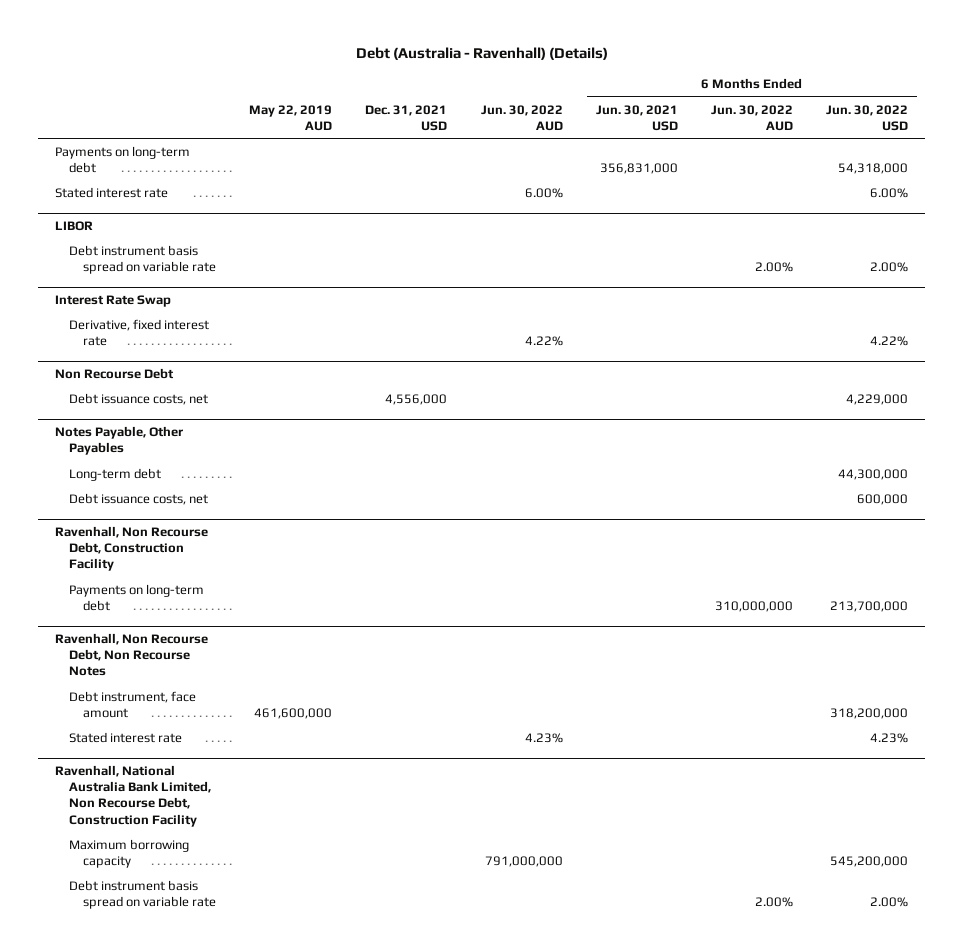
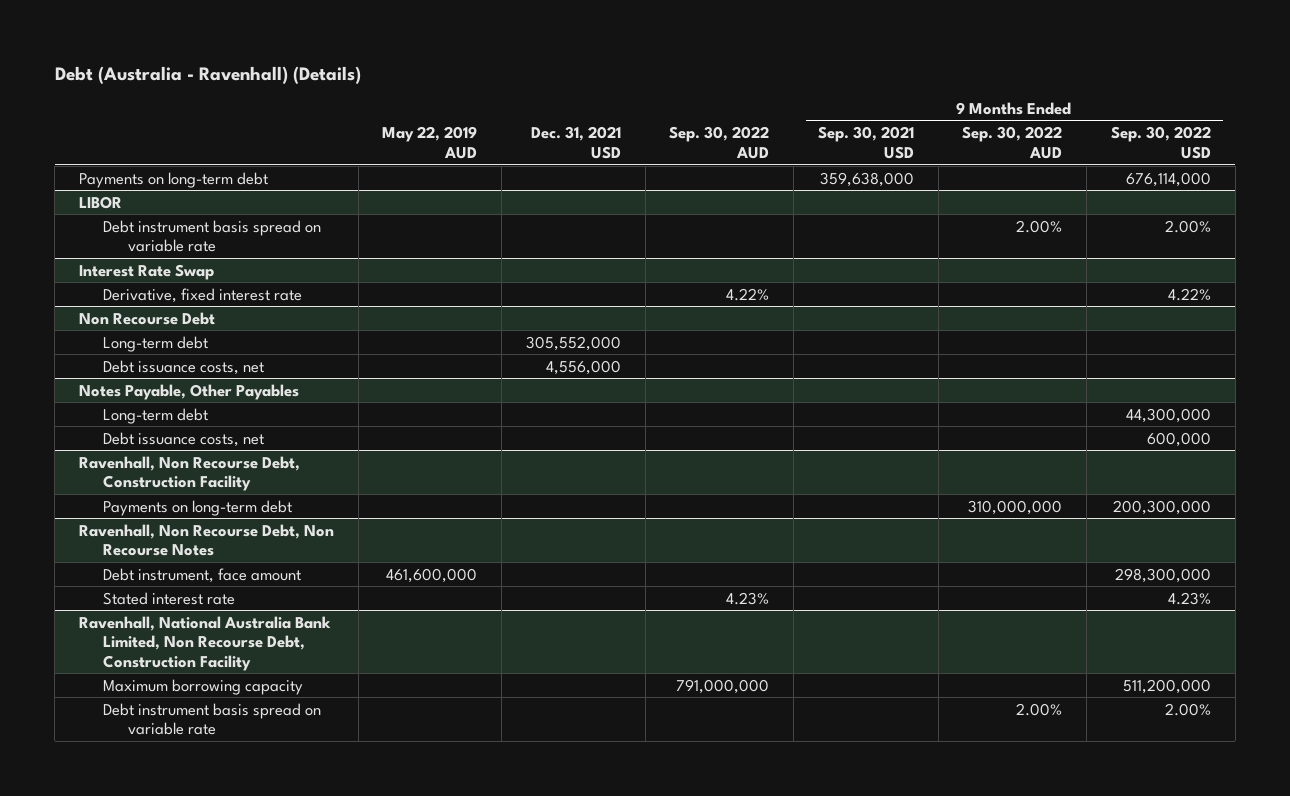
- | May 22, 2019 AUD | Dec. 31, 2021 USD | Jun. 30, 2022 AUD | 6 Months Ended Jun. 30, 2021 USD | 6 Months Ended Jun. 30, 2022 AUD | 6 Months Ended Jun. 30, 2022 USD
+ | May 22, 2019 AUD | Dec. 31, 2021 USD | Sep. 30, 2022 AUD | 9 Months Ended Sep. 30, 2021 USD | 9 Months Ended Sep. 30, 2022 AUD | 9 Months Ended Sep. 30, 2022 USD
- Stated interest rate | | | 6.00% | | | 6.00%
@ Non Recourse Debt
+ Long-term debt | | 305,552,000 | | | |

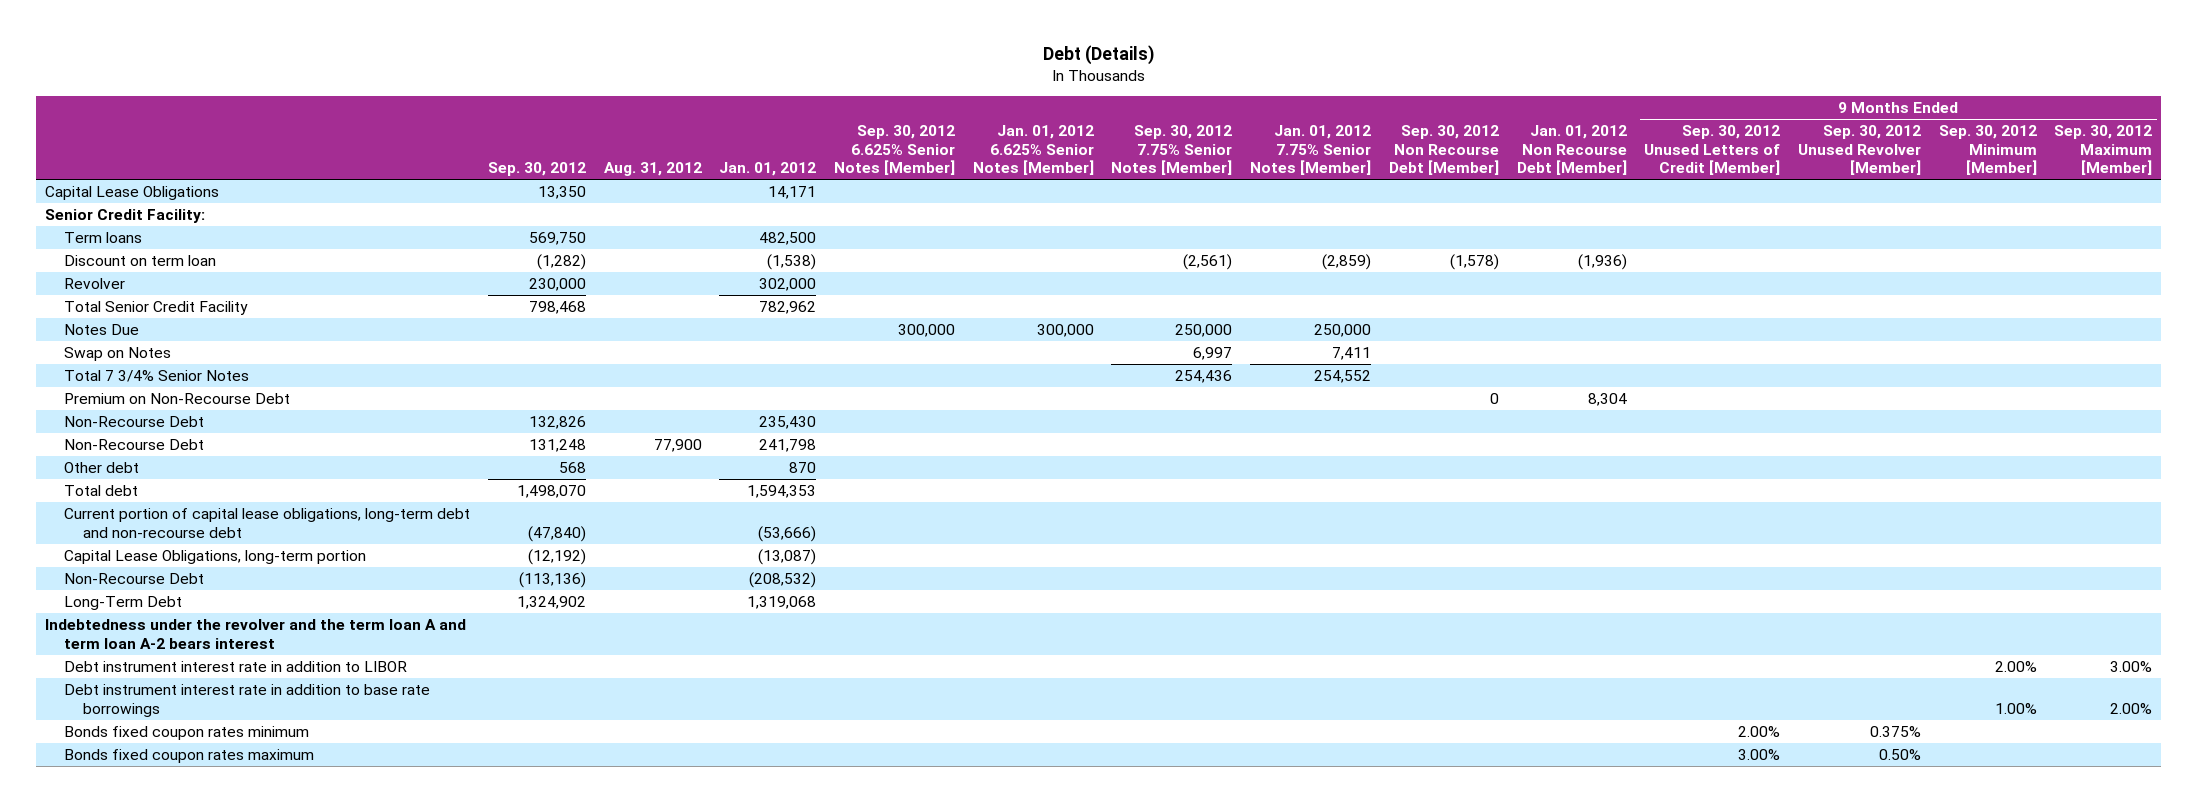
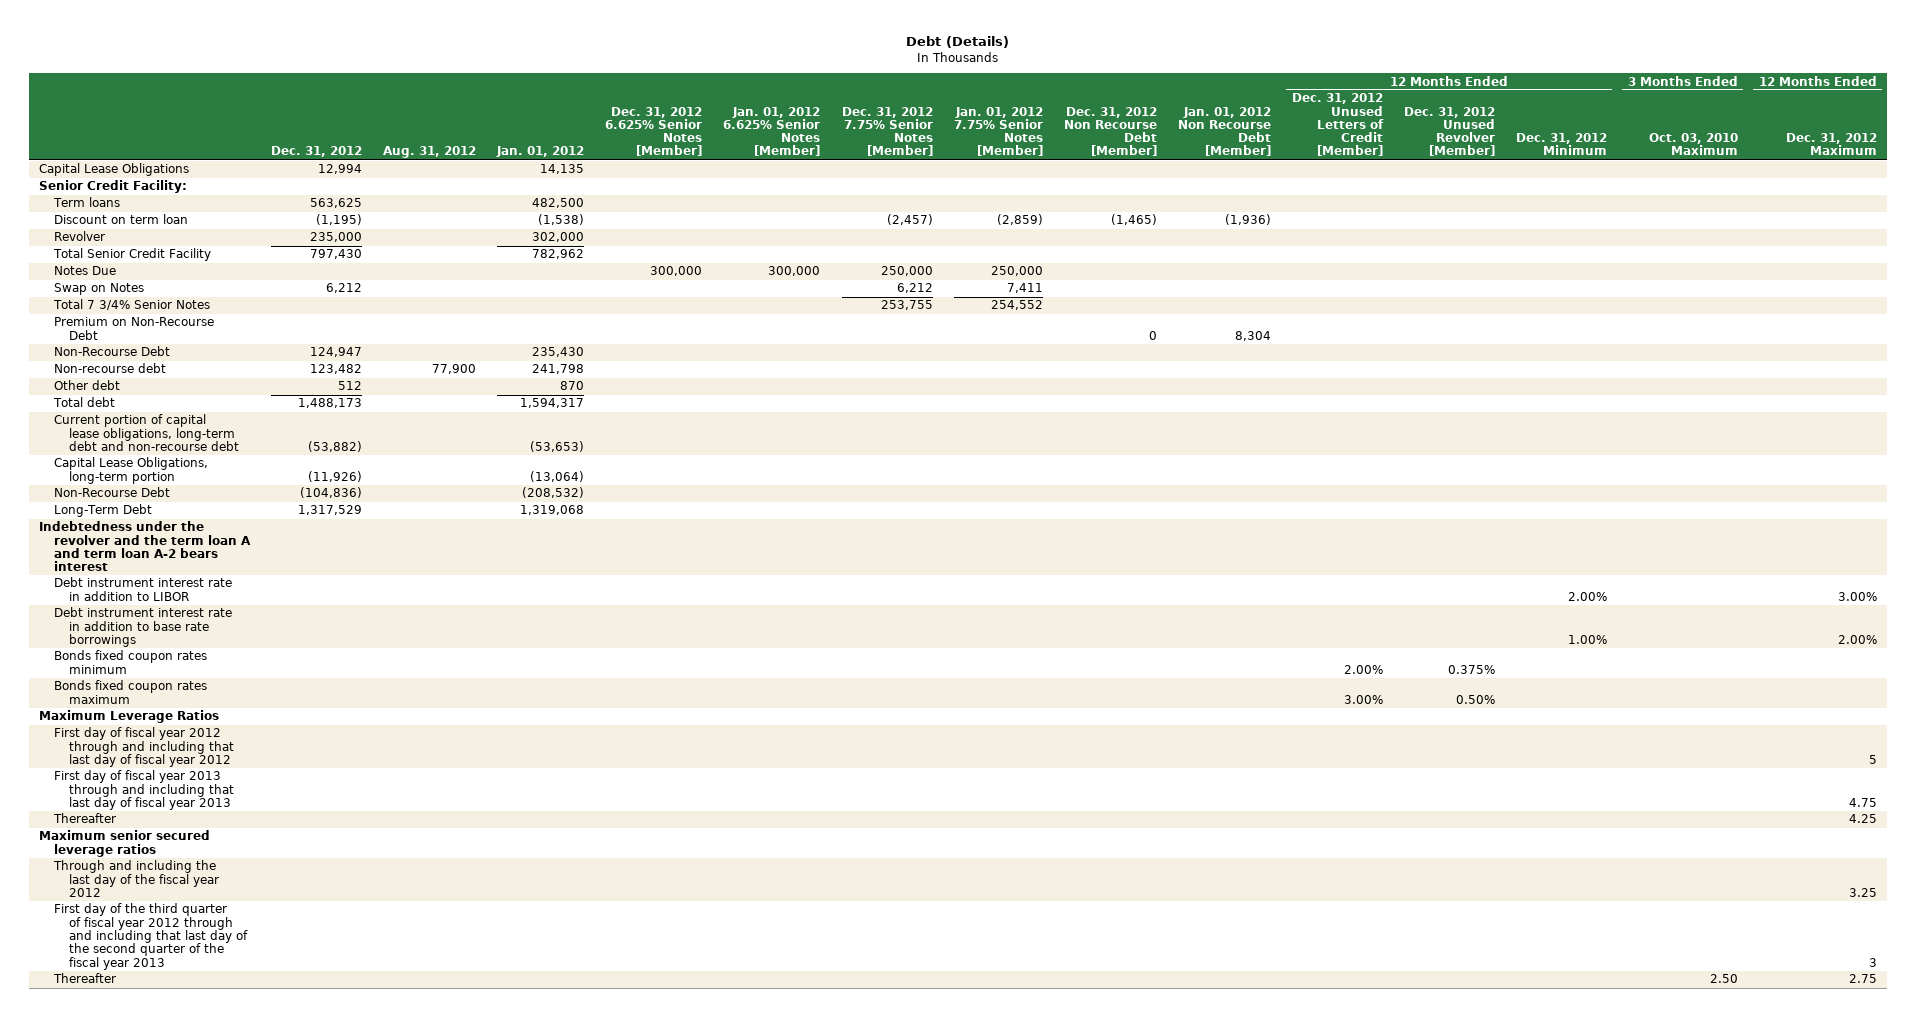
- | Sep. 30, 2012 | Aug. 31, 2012 | Jan. 01, 2012 | Sep. 30, 2012 6.625% Senior Notes [Member] | Jan. 01, 2012 6.625% Senior Notes [Member] | Sep. 30, 2012 7.75% Senior Notes [Member] | Jan. 01, 2012 7.75% Senior Notes [Member] | Sep. 30, 2012 Non Recourse Debt [Member] | Jan. 01, 2012 Non Recourse Debt [Member] | 9 Months Ended Sep. 30, 2012 Unused Letters of Credit [Member] | 9 Months Ended Sep. 30, 2012 Unused Revolver [Member] | 9 Months Ended Sep. 30, 2012 Minimum [Member] | 9 Months Ended Sep. 30, 2012 Maximum [Member]
+ | Dec. 31, 2012 | Aug. 31, 2012 | Jan. 01, 2012 | Dec. 31, 2012 6.625% Senior Notes [Member] | Jan. 01, 2012 6.625% Senior Notes [Member] | Dec. 31, 2012 7.75% Senior Notes [Member] | Jan. 01, 2012 7.75% Senior Notes [Member] | Dec. 31, 2012 Non Recourse Debt [Member] | Jan. 01, 2012 Non Recourse Debt [Member] | 12 Months Ended Dec. 31, 2012 Unused Letters of Credit [Member] | 12 Months Ended Dec. 31, 2012 Unused Revolver [Member] | 12 Months Ended Dec. 31, 2012 Minimum | 3 Months Ended Oct. 03, 2010 Maximum | 12 Months Ended Dec. 31, 2012 Maximum
- Capital Lease Obligations | 13,350 | | 14,171 | | | | | | | | | |
+ Capital Lease Obligations | 12,994 | | 14,135 | | | | | | | | | | |
- Non-Recourse Debt | 131,248 | 77,900 | 241,798 | | | | | | | | | |
+ Non-recourse debt | 123,482 | 77,900 | 241,798 | | | | | | | | | | |
- Total debt | 1,498,070 | | 1,594,353 | | | | | | | | | |
- Current portion of capital lease obligations, long-term debt and non-recourse debt | (47,840) | | (53,666) | | | | | | | | | |
- Capital Lease Obligations, long-term portion | (12,192) | | (13,087) | | | | | | | | | |
+ Total debt | 1,488,173 | | 1,594,317 | | | | | | | | | | |
+ Current portion of capital lease obligations, long-term debt and non-recourse debt | (53,882) | | (53,653) | | | | | | | | | | |
+ Capital Lease Obligations, long-term portion | (11,926) | | (13,064) | | | | | | | | | | |
+ Maximum Leverage Ratios
+ First day of fiscal year 2012 through and including that last day of fiscal year 2012 | | | | | | | | | | | | | | 5
+ First day of fiscal year 2013 through and including that last day of fiscal year 2013 | | | | | | | | | | | | | | 4.75
+ Thereafter | | | | | | | | | | | | | | 4.25
+ Maximum senior secured leverage ratios
+ Through and including the last day of the fiscal year 2012 | | | | | | | | | | | | | | 3.25
+ First day of the third quarter of fiscal year 2012 through and including that last day of the second quarter of the fiscal year 2013 | | | | | | | | | | | | | | 3
+ Thereafter | | | | | | | | | | | | | 2.50 | 2.75

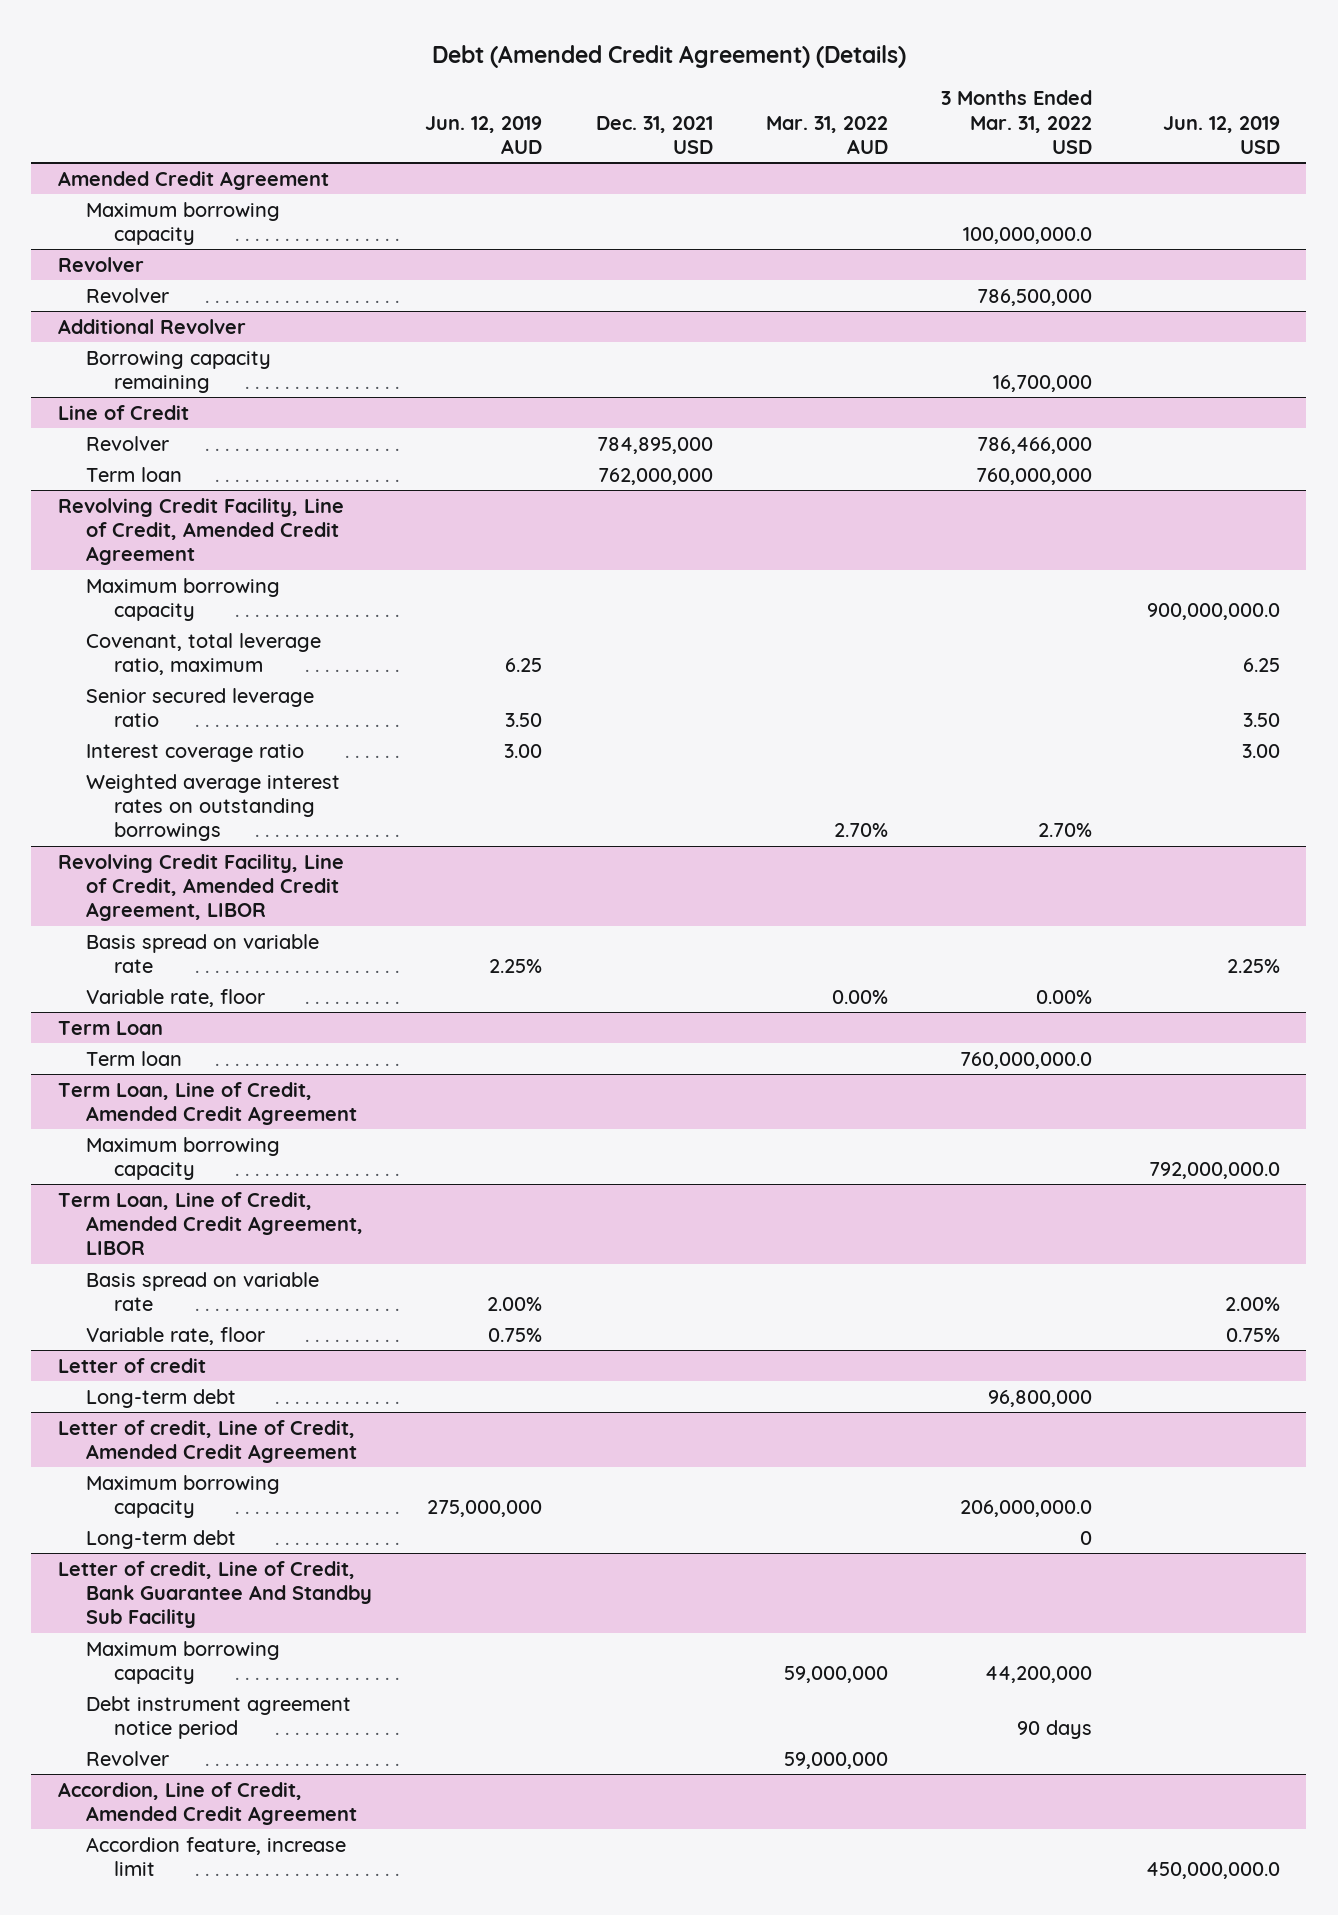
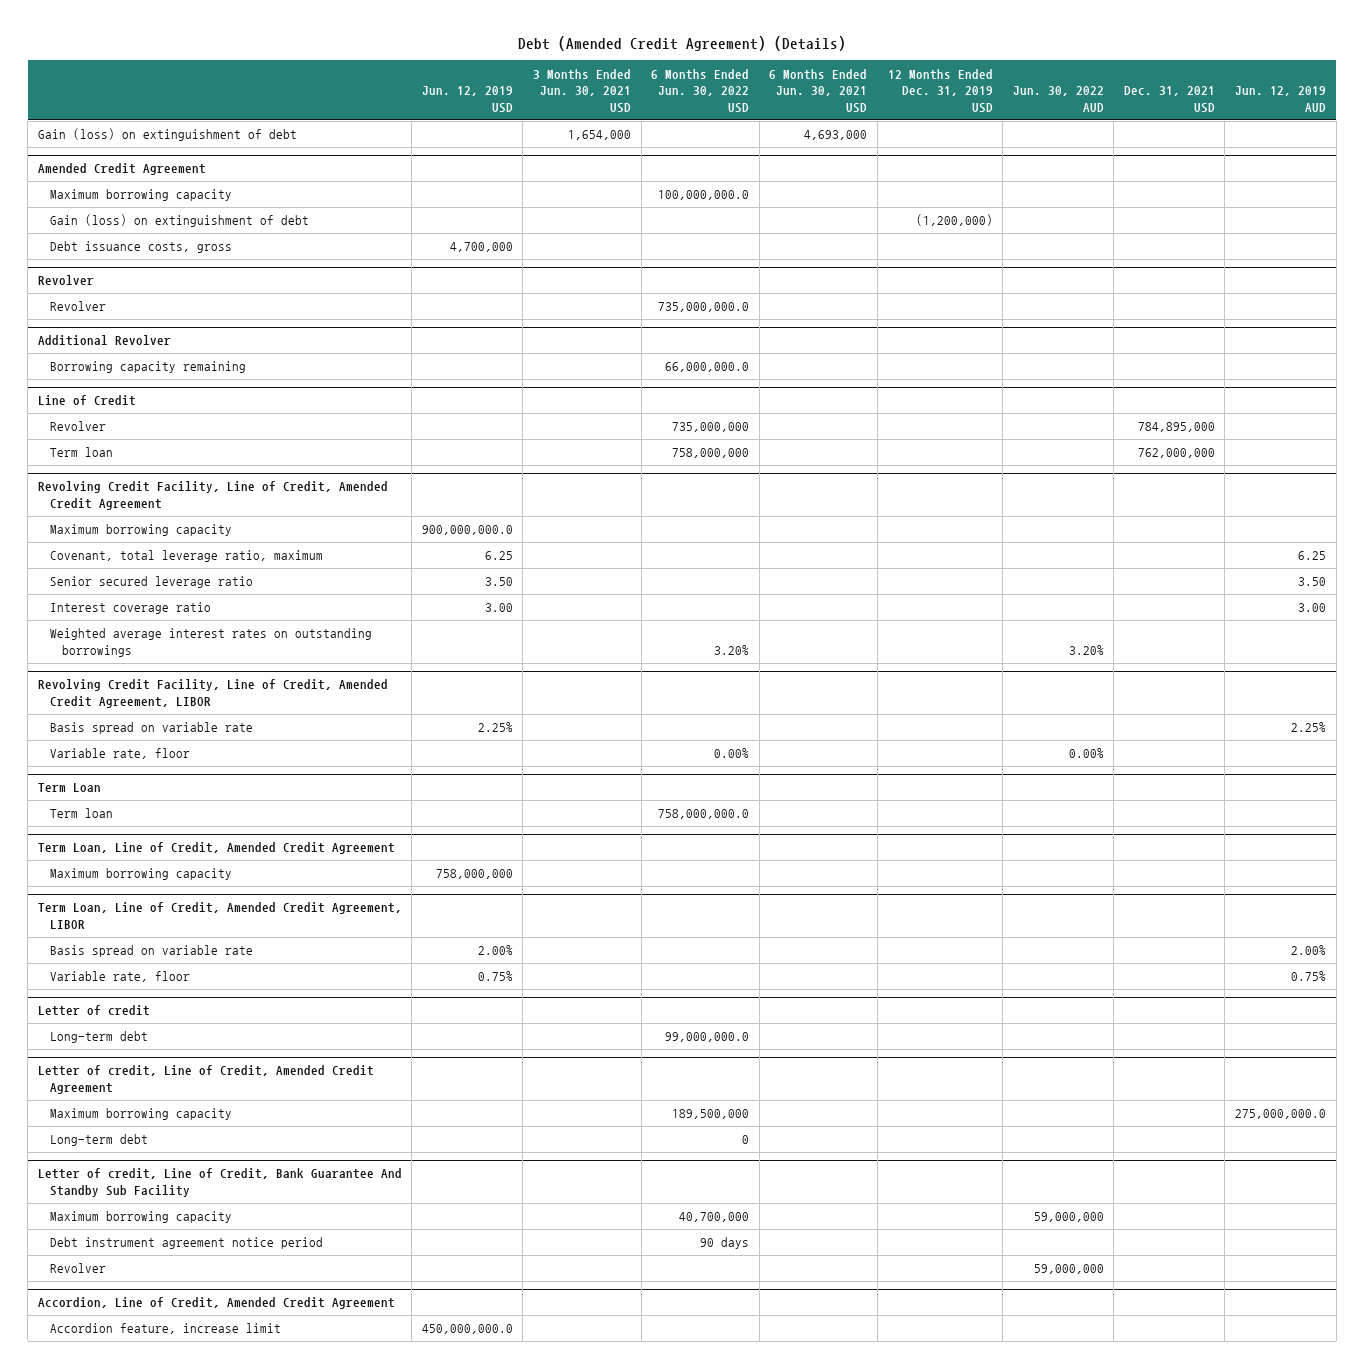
- | Jun. 12, 2019 AUD | Dec. 31, 2021 USD | Mar. 31, 2022 AUD | 3 Months Ended Mar. 31, 2022 USD | Jun. 12, 2019 USD
+ | Jun. 12, 2019 USD | 3 Months Ended Jun. 30, 2021 USD | 6 Months Ended Jun. 30, 2022 USD | 6 Months Ended Jun. 30, 2021 USD | 12 Months Ended Dec. 31, 2019 USD | Jun. 30, 2022 AUD | Dec. 31, 2021 USD | Jun. 12, 2019 AUD
+ Gain (loss) on extinguishment of debt | | 1,654,000 | | 4,693,000 | | | |
@ Amended Credit Agreement
+ Gain (loss) on extinguishment of debt | | | | | (1,200,000) | | |
+ Debt issuance costs, gross | 4,700,000 | | | | | | |
@ Term Loan, Line of Credit, Amended Credit Agreement
- Maximum borrowing capacity | | | | | 792,000,000.0
+ Maximum borrowing capacity | 758,000,000 | | | | | | |
@ Letter of credit, Line of Credit, Amended Credit Agreement
- Maximum borrowing capacity | 275,000,000 | | | 206,000,000.0 |
+ Maximum borrowing capacity | | | 189,500,000 | | | | | 275,000,000.0

